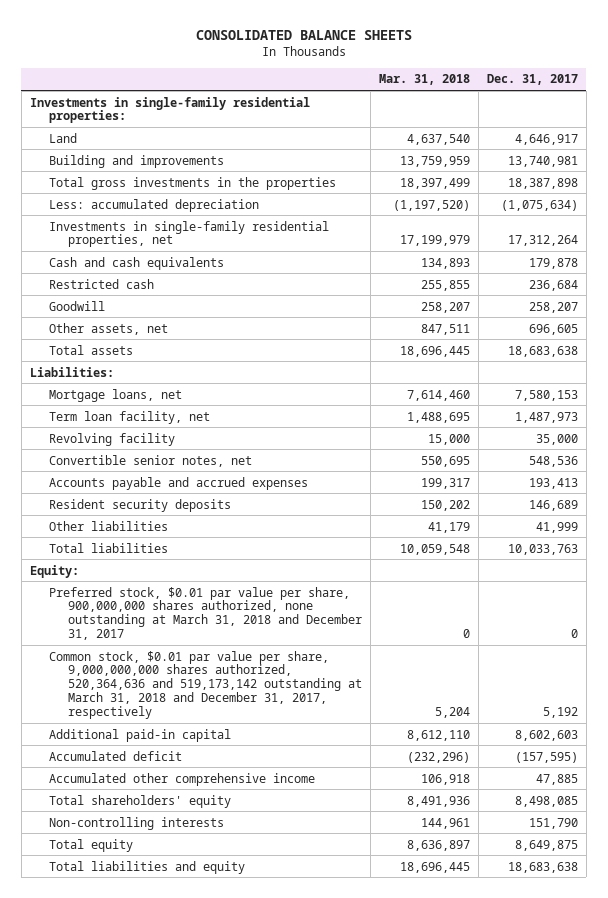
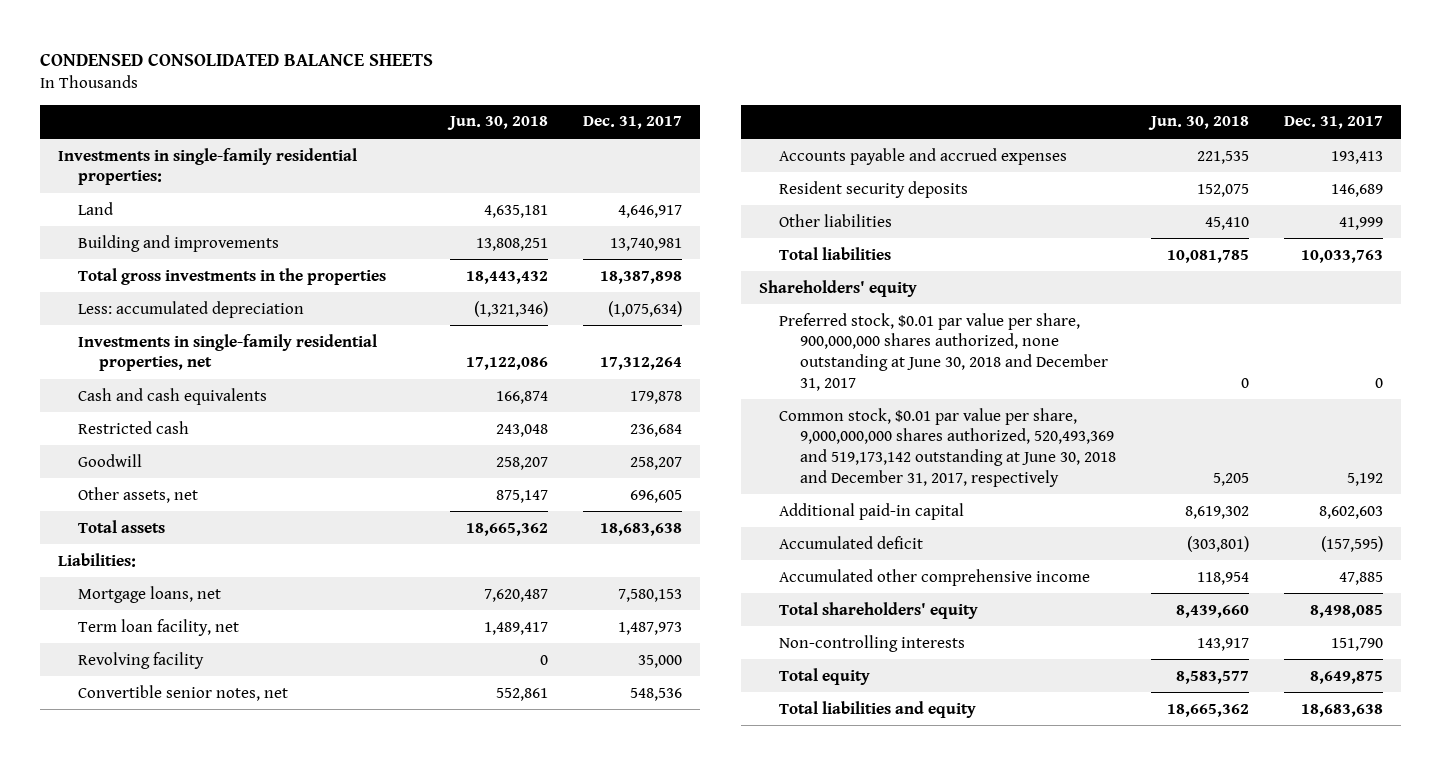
- CONSOLIDATED BALANCE SHEETS
+ CONDENSED CONSOLIDATED BALANCE SHEETS
- | Mar. 31, 2018 | Dec. 31, 2017
+ | Jun. 30, 2018 | Dec. 31, 2017
- Equity:
- Preferred stock, $0.01 par value per share, 900,000,000 shares authorized, none outstanding at March 31, 2018 and December 31, 2017 | 0 | 0
- Common stock, $0.01 par value per share, 9,000,000,000 shares authorized, 520,364,636 and 519,173,142 outstanding at March 31, 2018 and December 31, 2017, respectively | 5,204 | 5,192
+ Shareholders' equity
+ Preferred stock, $0.01 par value per share, 900,000,000 shares authorized, none outstanding at June 30, 2018 and December 31, 2017 | 0 | 0
+ Common stock, $0.01 par value per share, 9,000,000,000 shares authorized, 520,493,369 and 519,173,142 outstanding at June 30, 2018 and December 31, 2017, respectively | 5,205 | 5,192

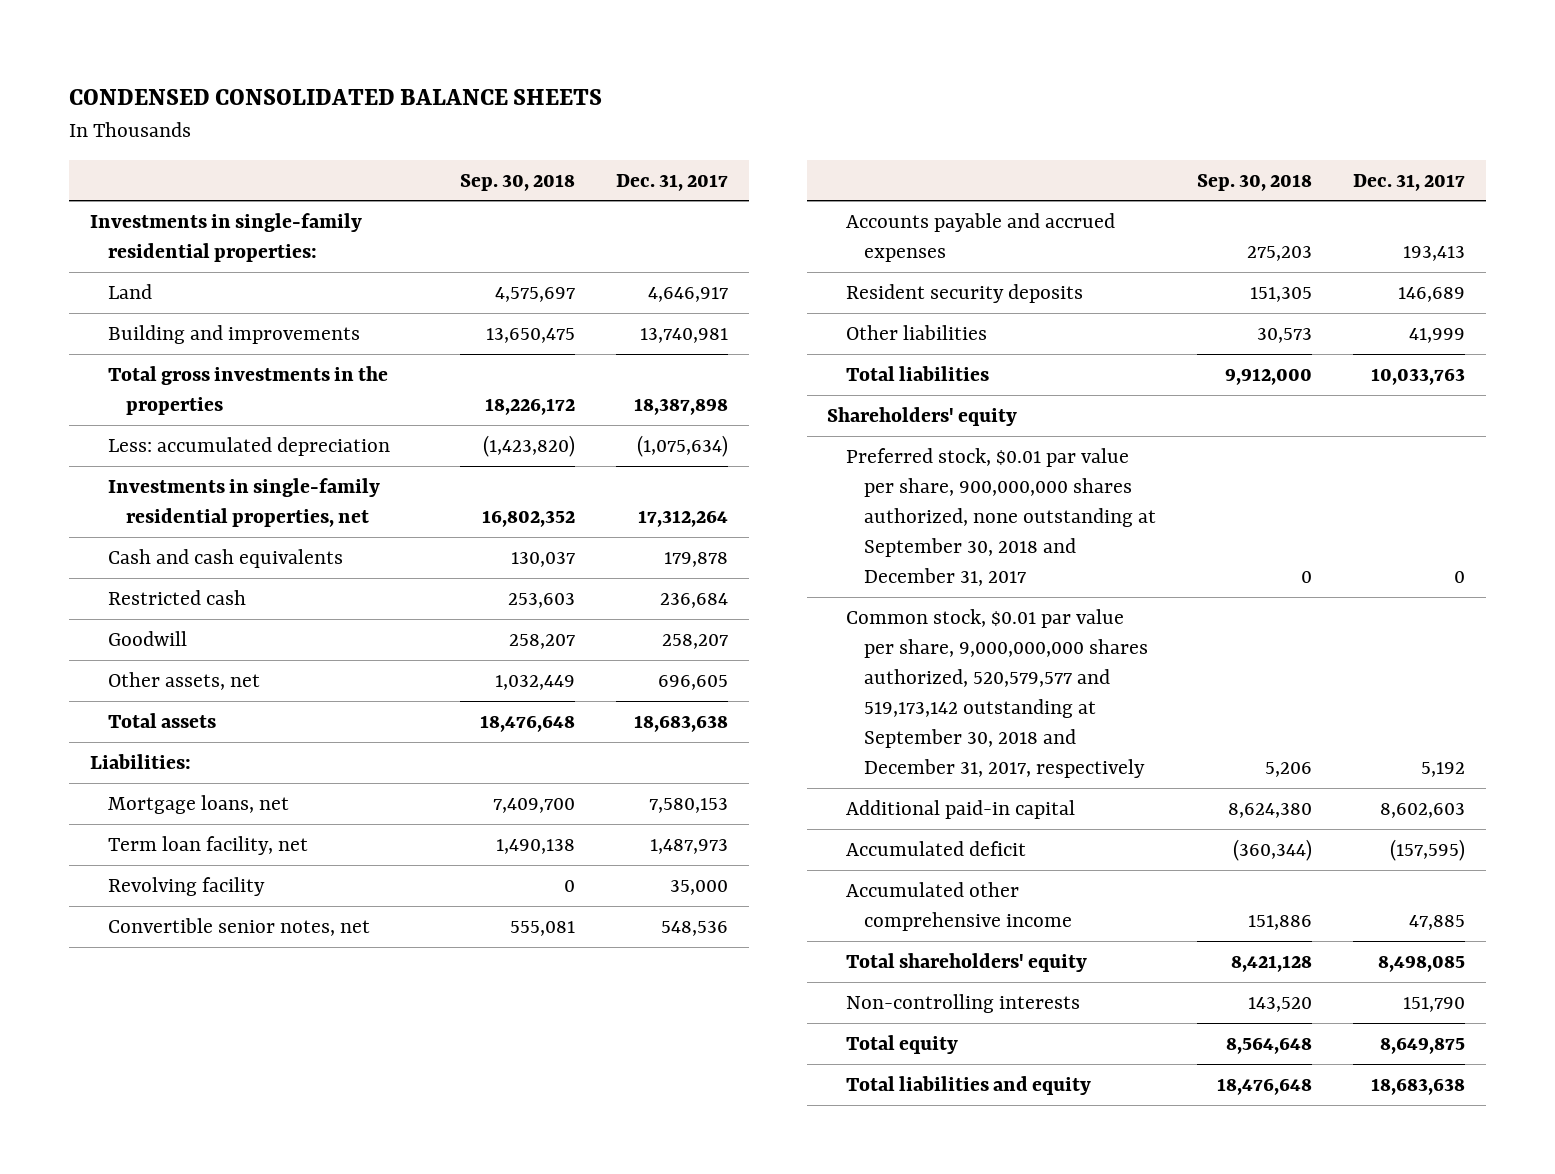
- | Jun. 30, 2018 | Dec. 31, 2017
+ | Sep. 30, 2018 | Dec. 31, 2017
- Preferred stock, $0.01 par value per share, 900,000,000 shares authorized, none outstanding at June 30, 2018 and December 31, 2017 | 0 | 0
- Common stock, $0.01 par value per share, 9,000,000,000 shares authorized, 520,493,369 and 519,173,142 outstanding at June 30, 2018 and December 31, 2017, respectively | 5,205 | 5,192
+ Preferred stock, $0.01 par value per share, 900,000,000 shares authorized, none outstanding at September 30, 2018 and December 31, 2017 | 0 | 0
+ Common stock, $0.01 par value per share, 9,000,000,000 shares authorized, 520,579,577 and 519,173,142 outstanding at September 30, 2018 and December 31, 2017, respectively | 5,206 | 5,192

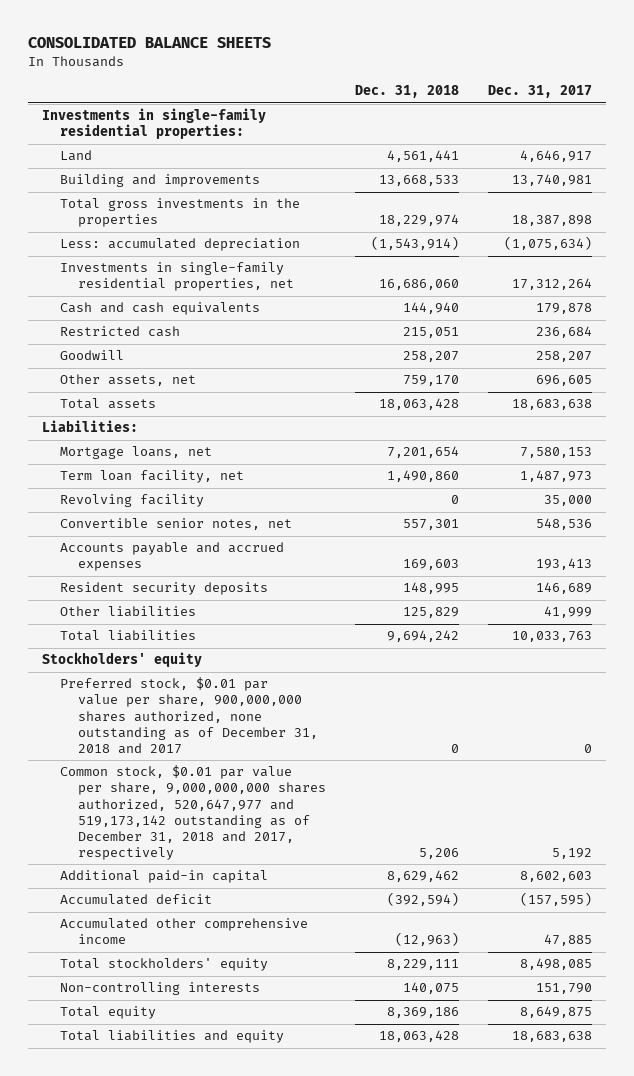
- CONDENSED CONSOLIDATED BALANCE SHEETS
+ CONSOLIDATED BALANCE SHEETS
- | Sep. 30, 2018 | Dec. 31, 2017
+ | Dec. 31, 2018 | Dec. 31, 2017
- Shareholders' equity
- Preferred stock, $0.01 par value per share, 900,000,000 shares authorized, none outstanding at September 30, 2018 and December 31, 2017 | 0 | 0
- Common stock, $0.01 par value per share, 9,000,000,000 shares authorized, 520,579,577 and 519,173,142 outstanding at September 30, 2018 and December 31, 2017, respectively | 5,206 | 5,192
+ Stockholders' equity
+ Preferred stock, $0.01 par value per share, 900,000,000 shares authorized, none outstanding as of December 31, 2018 and 2017 | 0 | 0
+ Common stock, $0.01 par value per share, 9,000,000,000 shares authorized, 520,647,977 and 519,173,142 outstanding as of December 31, 2018 and 2017, respectively | 5,206 | 5,192
- Total shareholders' equity | 8,421,128 | 8,498,085
+ Total stockholders' equity | 8,229,111 | 8,498,085

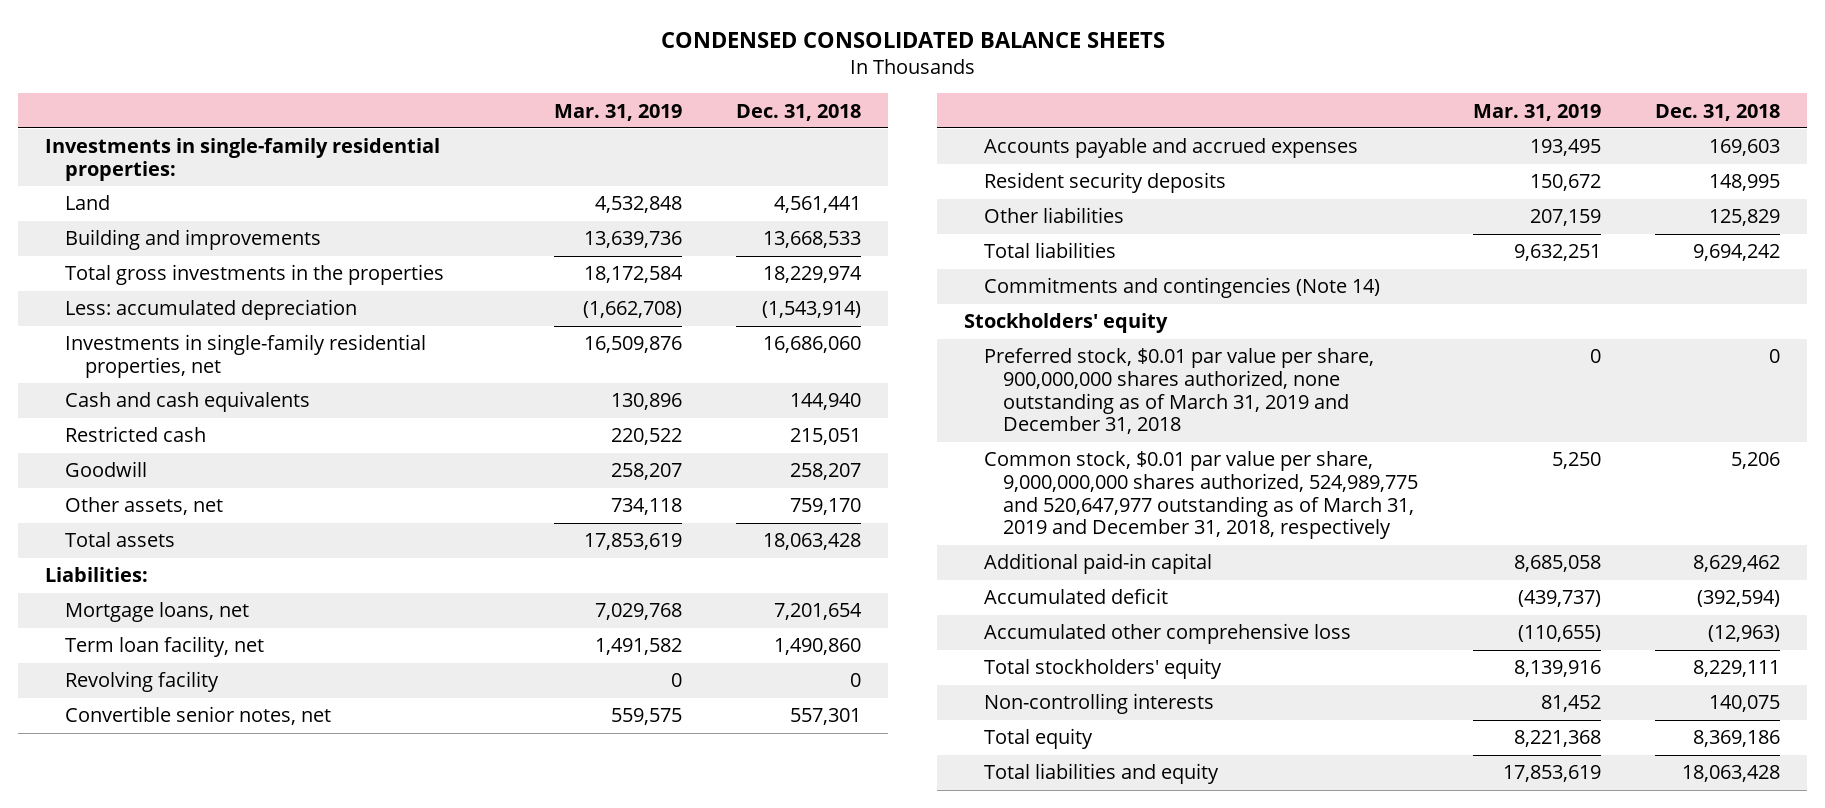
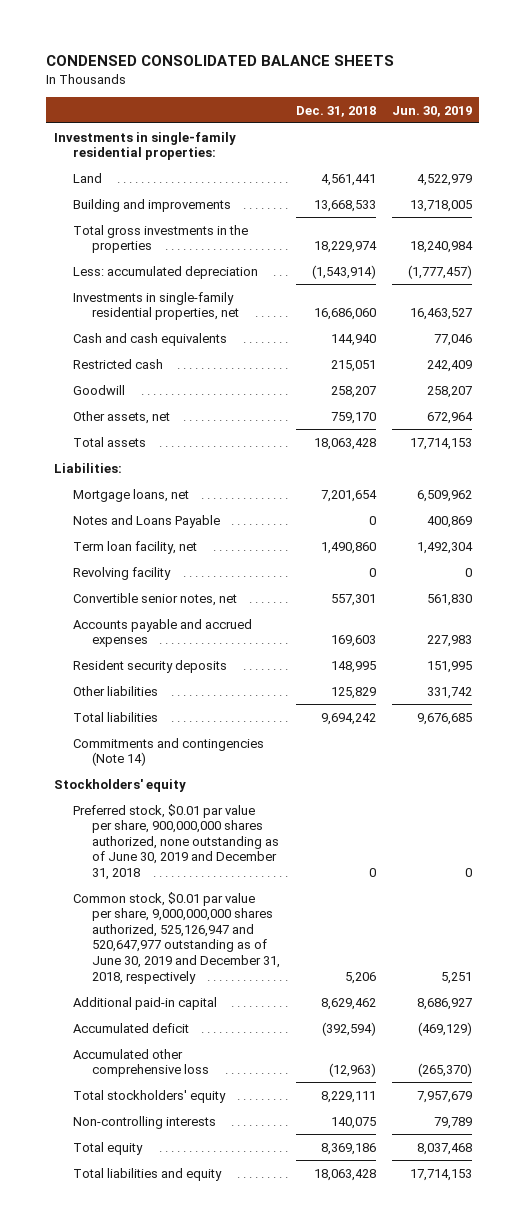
- | Mar. 31, 2019 | Dec. 31, 2018
+ | Dec. 31, 2018 | Jun. 30, 2019
+ Notes and Loans Payable | 0 | 400,869
- Preferred stock, $0.01 par value per share, 900,000,000 shares authorized, none outstanding as of March 31, 2019 and December 31, 2018 | 0 | 0
- Common stock, $0.01 par value per share, 9,000,000,000 shares authorized, 524,989,775 and 520,647,977 outstanding as of March 31, 2019 and December 31, 2018, respectively | 5,250 | 5,206
+ Preferred stock, $0.01 par value per share, 900,000,000 shares authorized, none outstanding as of June 30, 2019 and December 31, 2018 | 0 | 0
+ Common stock, $0.01 par value per share, 9,000,000,000 shares authorized, 525,126,947 and 520,647,977 outstanding as of June 30, 2019 and December 31, 2018, respectively | 5,206 | 5,251

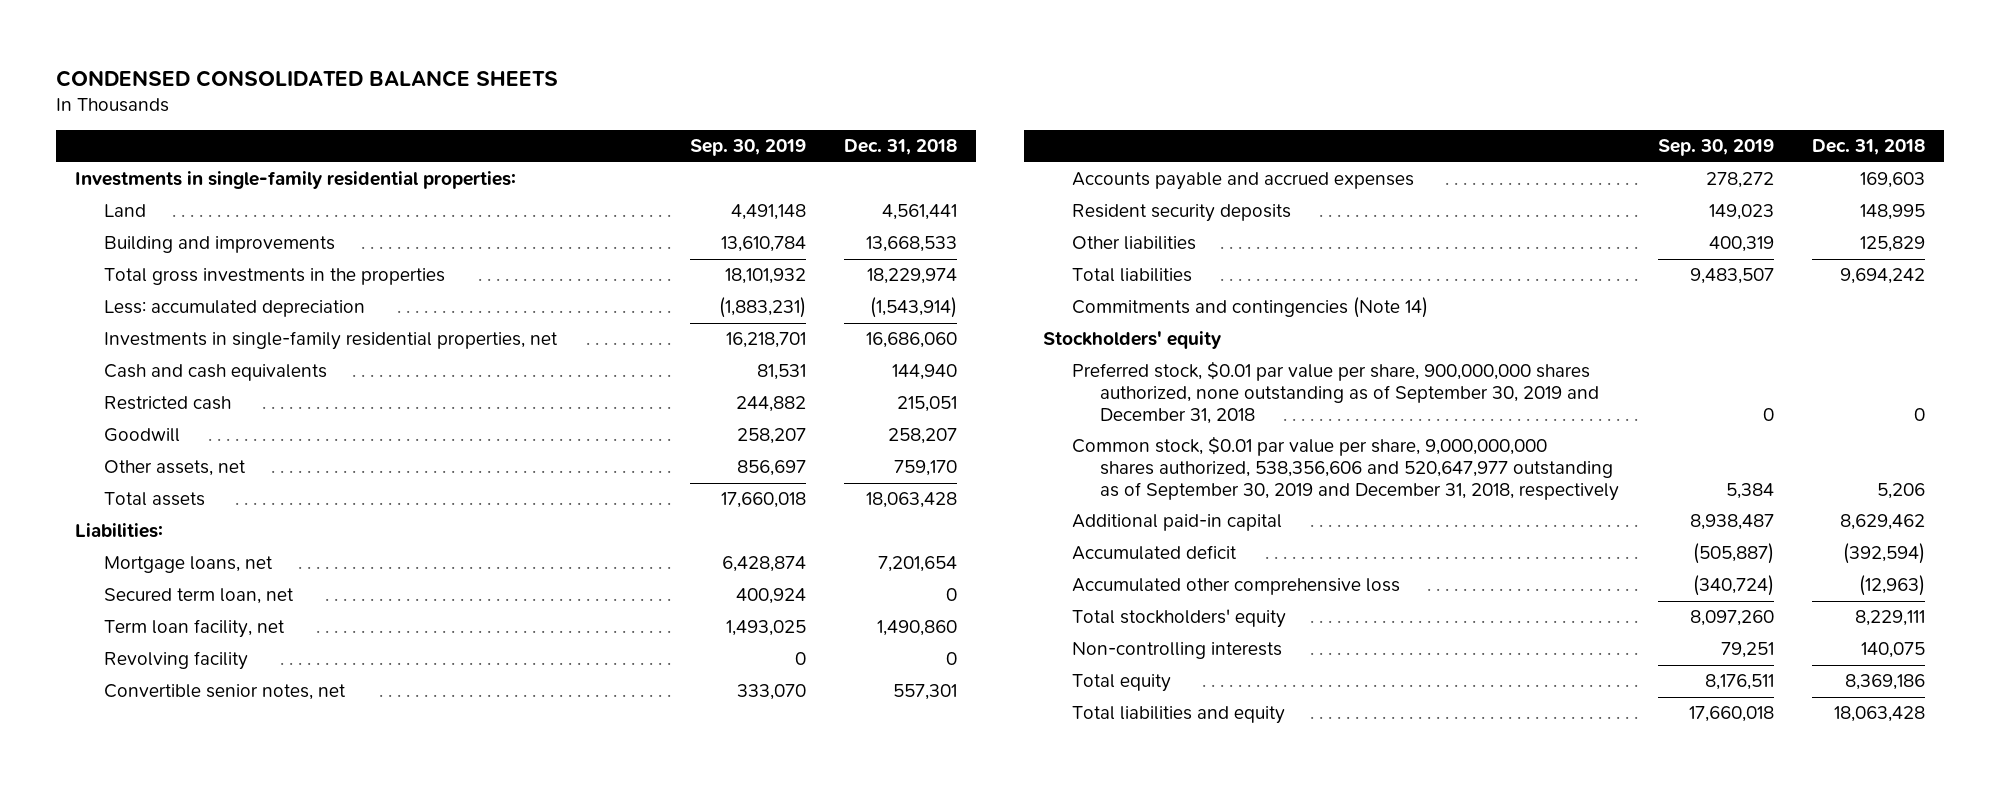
- | Dec. 31, 2018 | Jun. 30, 2019
+ | Sep. 30, 2019 | Dec. 31, 2018
- Notes and Loans Payable | 0 | 400,869
+ Secured term loan, net | 400,924 | 0
- Preferred stock, $0.01 par value per share, 900,000,000 shares authorized, none outstanding as of June 30, 2019 and December 31, 2018 | 0 | 0
- Common stock, $0.01 par value per share, 9,000,000,000 shares authorized, 525,126,947 and 520,647,977 outstanding as of June 30, 2019 and December 31, 2018, respectively | 5,206 | 5,251
+ Preferred stock, $0.01 par value per share, 900,000,000 shares authorized, none outstanding as of September 30, 2019 and December 31, 2018 | 0 | 0
+ Common stock, $0.01 par value per share, 9,000,000,000 shares authorized, 538,356,606 and 520,647,977 outstanding as of September 30, 2019 and December 31, 2018, respectively | 5,384 | 5,206

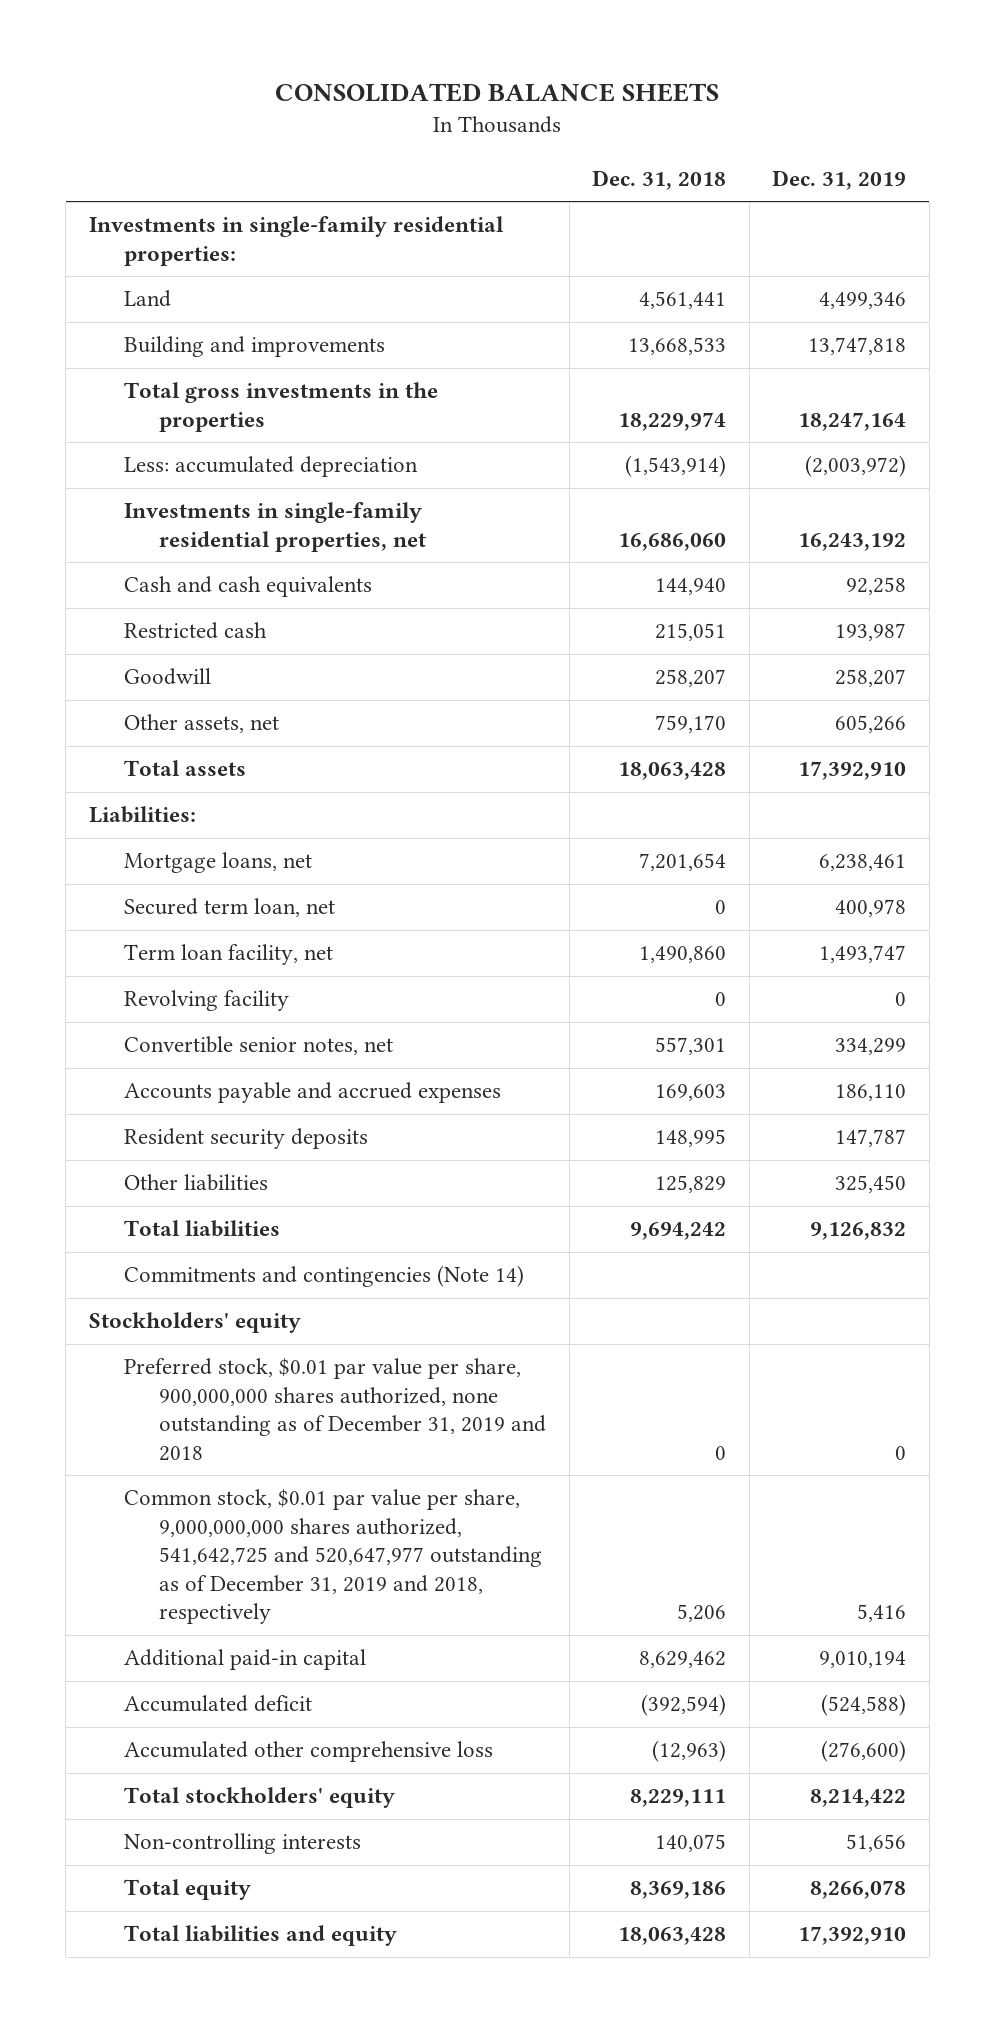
- CONDENSED CONSOLIDATED BALANCE SHEETS
+ CONSOLIDATED BALANCE SHEETS
- | Sep. 30, 2019 | Dec. 31, 2018
+ | Dec. 31, 2018 | Dec. 31, 2019
- Preferred stock, $0.01 par value per share, 900,000,000 shares authorized, none outstanding as of September 30, 2019 and December 31, 2018 | 0 | 0
- Common stock, $0.01 par value per share, 9,000,000,000 shares authorized, 538,356,606 and 520,647,977 outstanding as of September 30, 2019 and December 31, 2018, respectively | 5,384 | 5,206
+ Preferred stock, $0.01 par value per share, 900,000,000 shares authorized, none outstanding as of December 31, 2019 and 2018 | 0 | 0
+ Common stock, $0.01 par value per share, 9,000,000,000 shares authorized, 541,642,725 and 520,647,977 outstanding as of December 31, 2019 and 2018, respectively | 5,206 | 5,416

